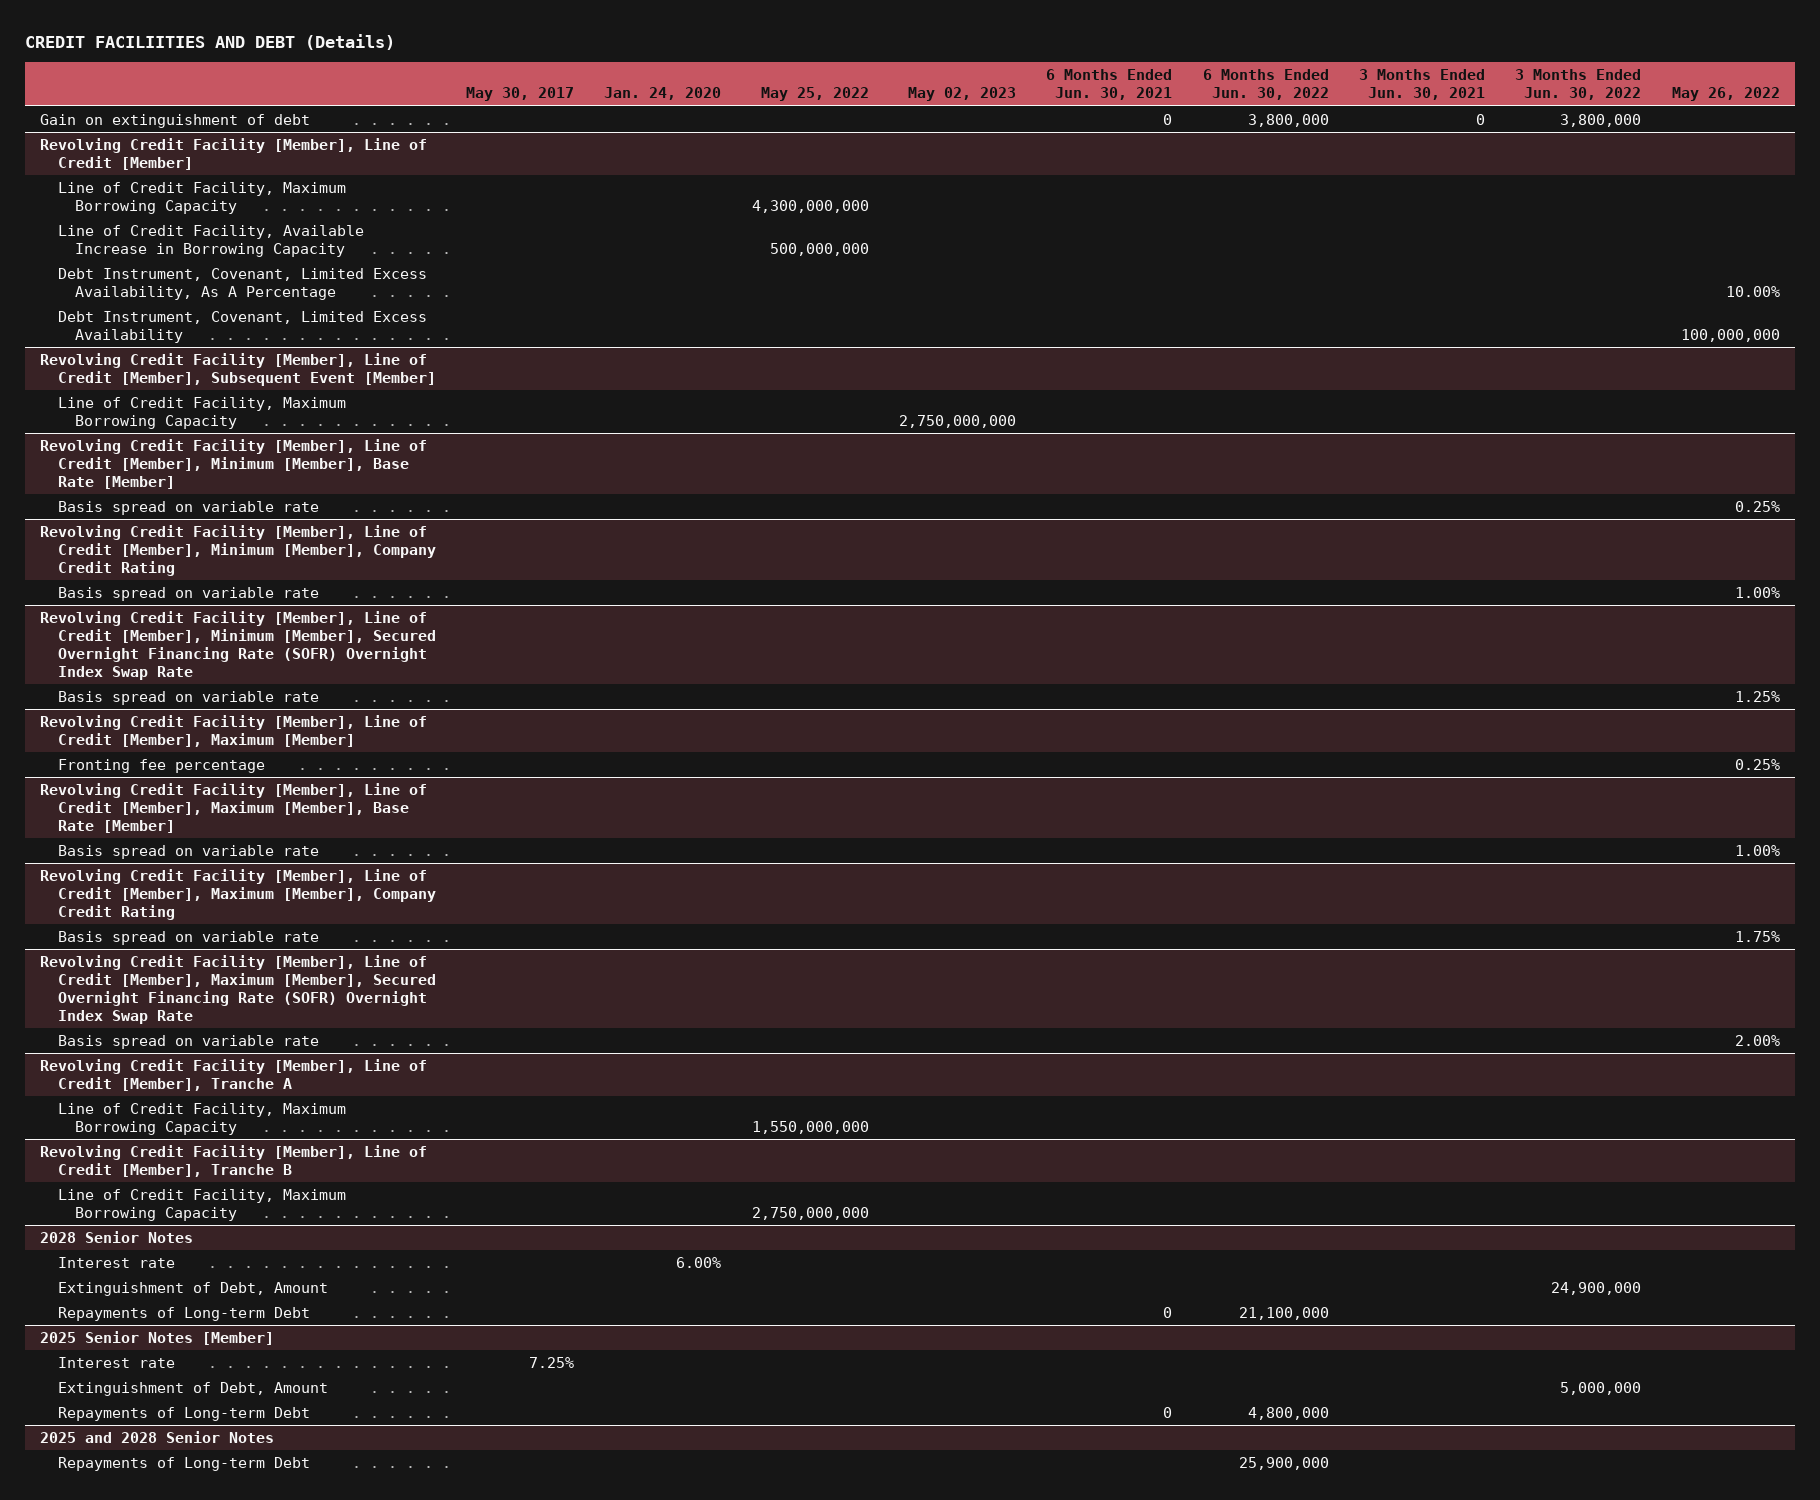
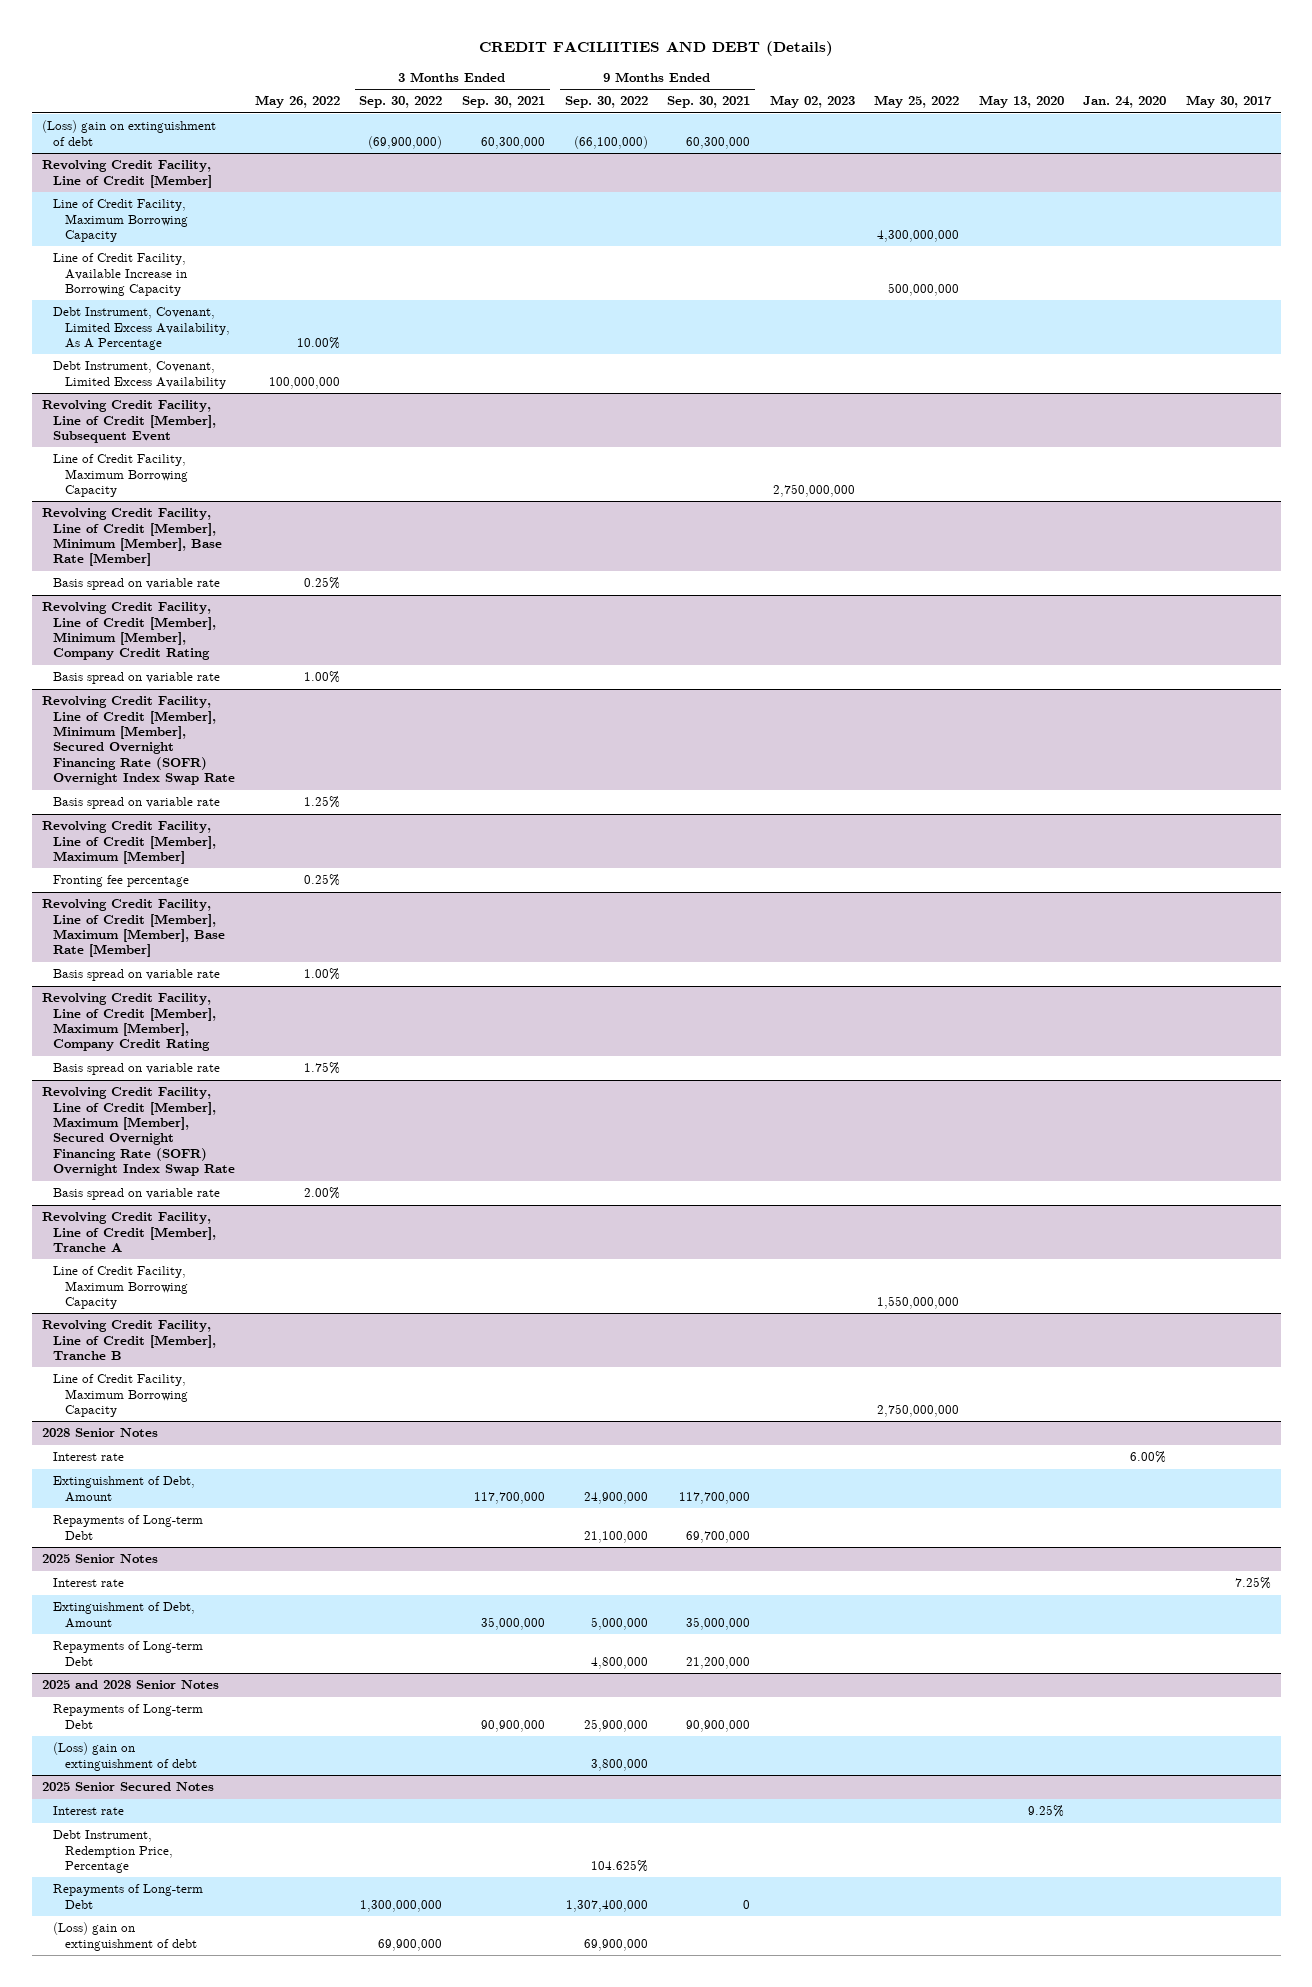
- | May 30, 2017 | Jan. 24, 2020 | May 25, 2022 | May 02, 2023 | 6 Months Ended Jun. 30, 2021 | 6 Months Ended Jun. 30, 2022 | 3 Months Ended Jun. 30, 2021 | 3 Months Ended Jun. 30, 2022 | May 26, 2022
+ | May 26, 2022 | 3 Months Ended Sep. 30, 2022 | 3 Months Ended Sep. 30, 2021 | 9 Months Ended Sep. 30, 2022 | 9 Months Ended Sep. 30, 2021 | May 02, 2023 | May 25, 2022 | May 13, 2020 | Jan. 24, 2020 | May 30, 2017
- Gain on extinguishment of debt | | | | | 0 | 3,800,000 | 0 | 3,800,000 |
- Revolving Credit Facility [Member], Line of Credit [Member]
+ (Loss) gain on extinguishment of debt | | (69,900,000) | 60,300,000 | (66,100,000) | 60,300,000 | | | | |
+ Revolving Credit Facility, Line of Credit [Member]
- Revolving Credit Facility [Member], Line of Credit [Member], Subsequent Event [Member]
+ Revolving Credit Facility, Line of Credit [Member], Subsequent Event
- Revolving Credit Facility [Member], Line of Credit [Member], Minimum [Member], Base Rate [Member]
+ Revolving Credit Facility, Line of Credit [Member], Minimum [Member], Base Rate [Member]
- Revolving Credit Facility [Member], Line of Credit [Member], Minimum [Member], Company Credit Rating
+ Revolving Credit Facility, Line of Credit [Member], Minimum [Member], Company Credit Rating
- Revolving Credit Facility [Member], Line of Credit [Member], Minimum [Member], Secured Overnight Financing Rate (SOFR) Overnight Index Swap Rate
+ Revolving Credit Facility, Line of Credit [Member], Minimum [Member], Secured Overnight Financing Rate (SOFR) Overnight Index Swap Rate
- Revolving Credit Facility [Member], Line of Credit [Member], Maximum [Member]
+ Revolving Credit Facility, Line of Credit [Member], Maximum [Member]
- Revolving Credit Facility [Member], Line of Credit [Member], Maximum [Member], Base Rate [Member]
+ Revolving Credit Facility, Line of Credit [Member], Maximum [Member], Base Rate [Member]
- Revolving Credit Facility [Member], Line of Credit [Member], Maximum [Member], Company Credit Rating
+ Revolving Credit Facility, Line of Credit [Member], Maximum [Member], Company Credit Rating
- Revolving Credit Facility [Member], Line of Credit [Member], Maximum [Member], Secured Overnight Financing Rate (SOFR) Overnight Index Swap Rate
+ Revolving Credit Facility, Line of Credit [Member], Maximum [Member], Secured Overnight Financing Rate (SOFR) Overnight Index Swap Rate
- Revolving Credit Facility [Member], Line of Credit [Member], Tranche A
+ Revolving Credit Facility, Line of Credit [Member], Tranche A
- Revolving Credit Facility [Member], Line of Credit [Member], Tranche B
+ Revolving Credit Facility, Line of Credit [Member], Tranche B
- 2025 Senior Notes [Member]
+ 2025 Senior Notes
@ 2025 and 2028 Senior Notes
+ (Loss) gain on extinguishment of debt | | | | 3,800,000 | | | | | |
+ 2025 Senior Secured Notes
+ Interest rate | | | | | | | | 9.25% | |
+ Debt Instrument, Redemption Price, Percentage | | | | 104.625% | | | | | |
+ Repayments of Long-term Debt | | 1,300,000,000 | | 1,307,400,000 | 0 | | | | |
+ (Loss) gain on extinguishment of debt | | 69,900,000 | | 69,900,000 | | | | | |

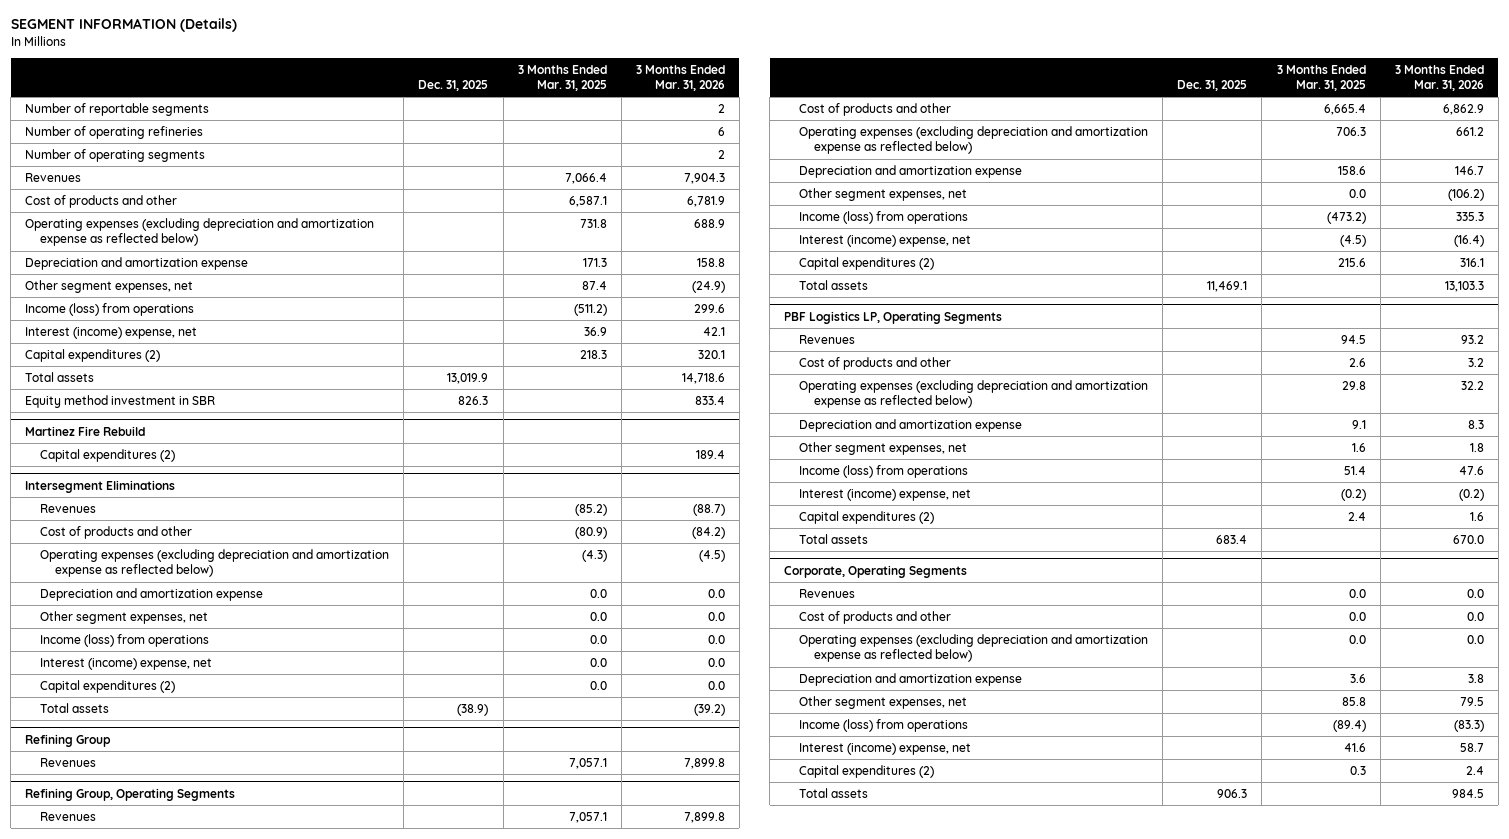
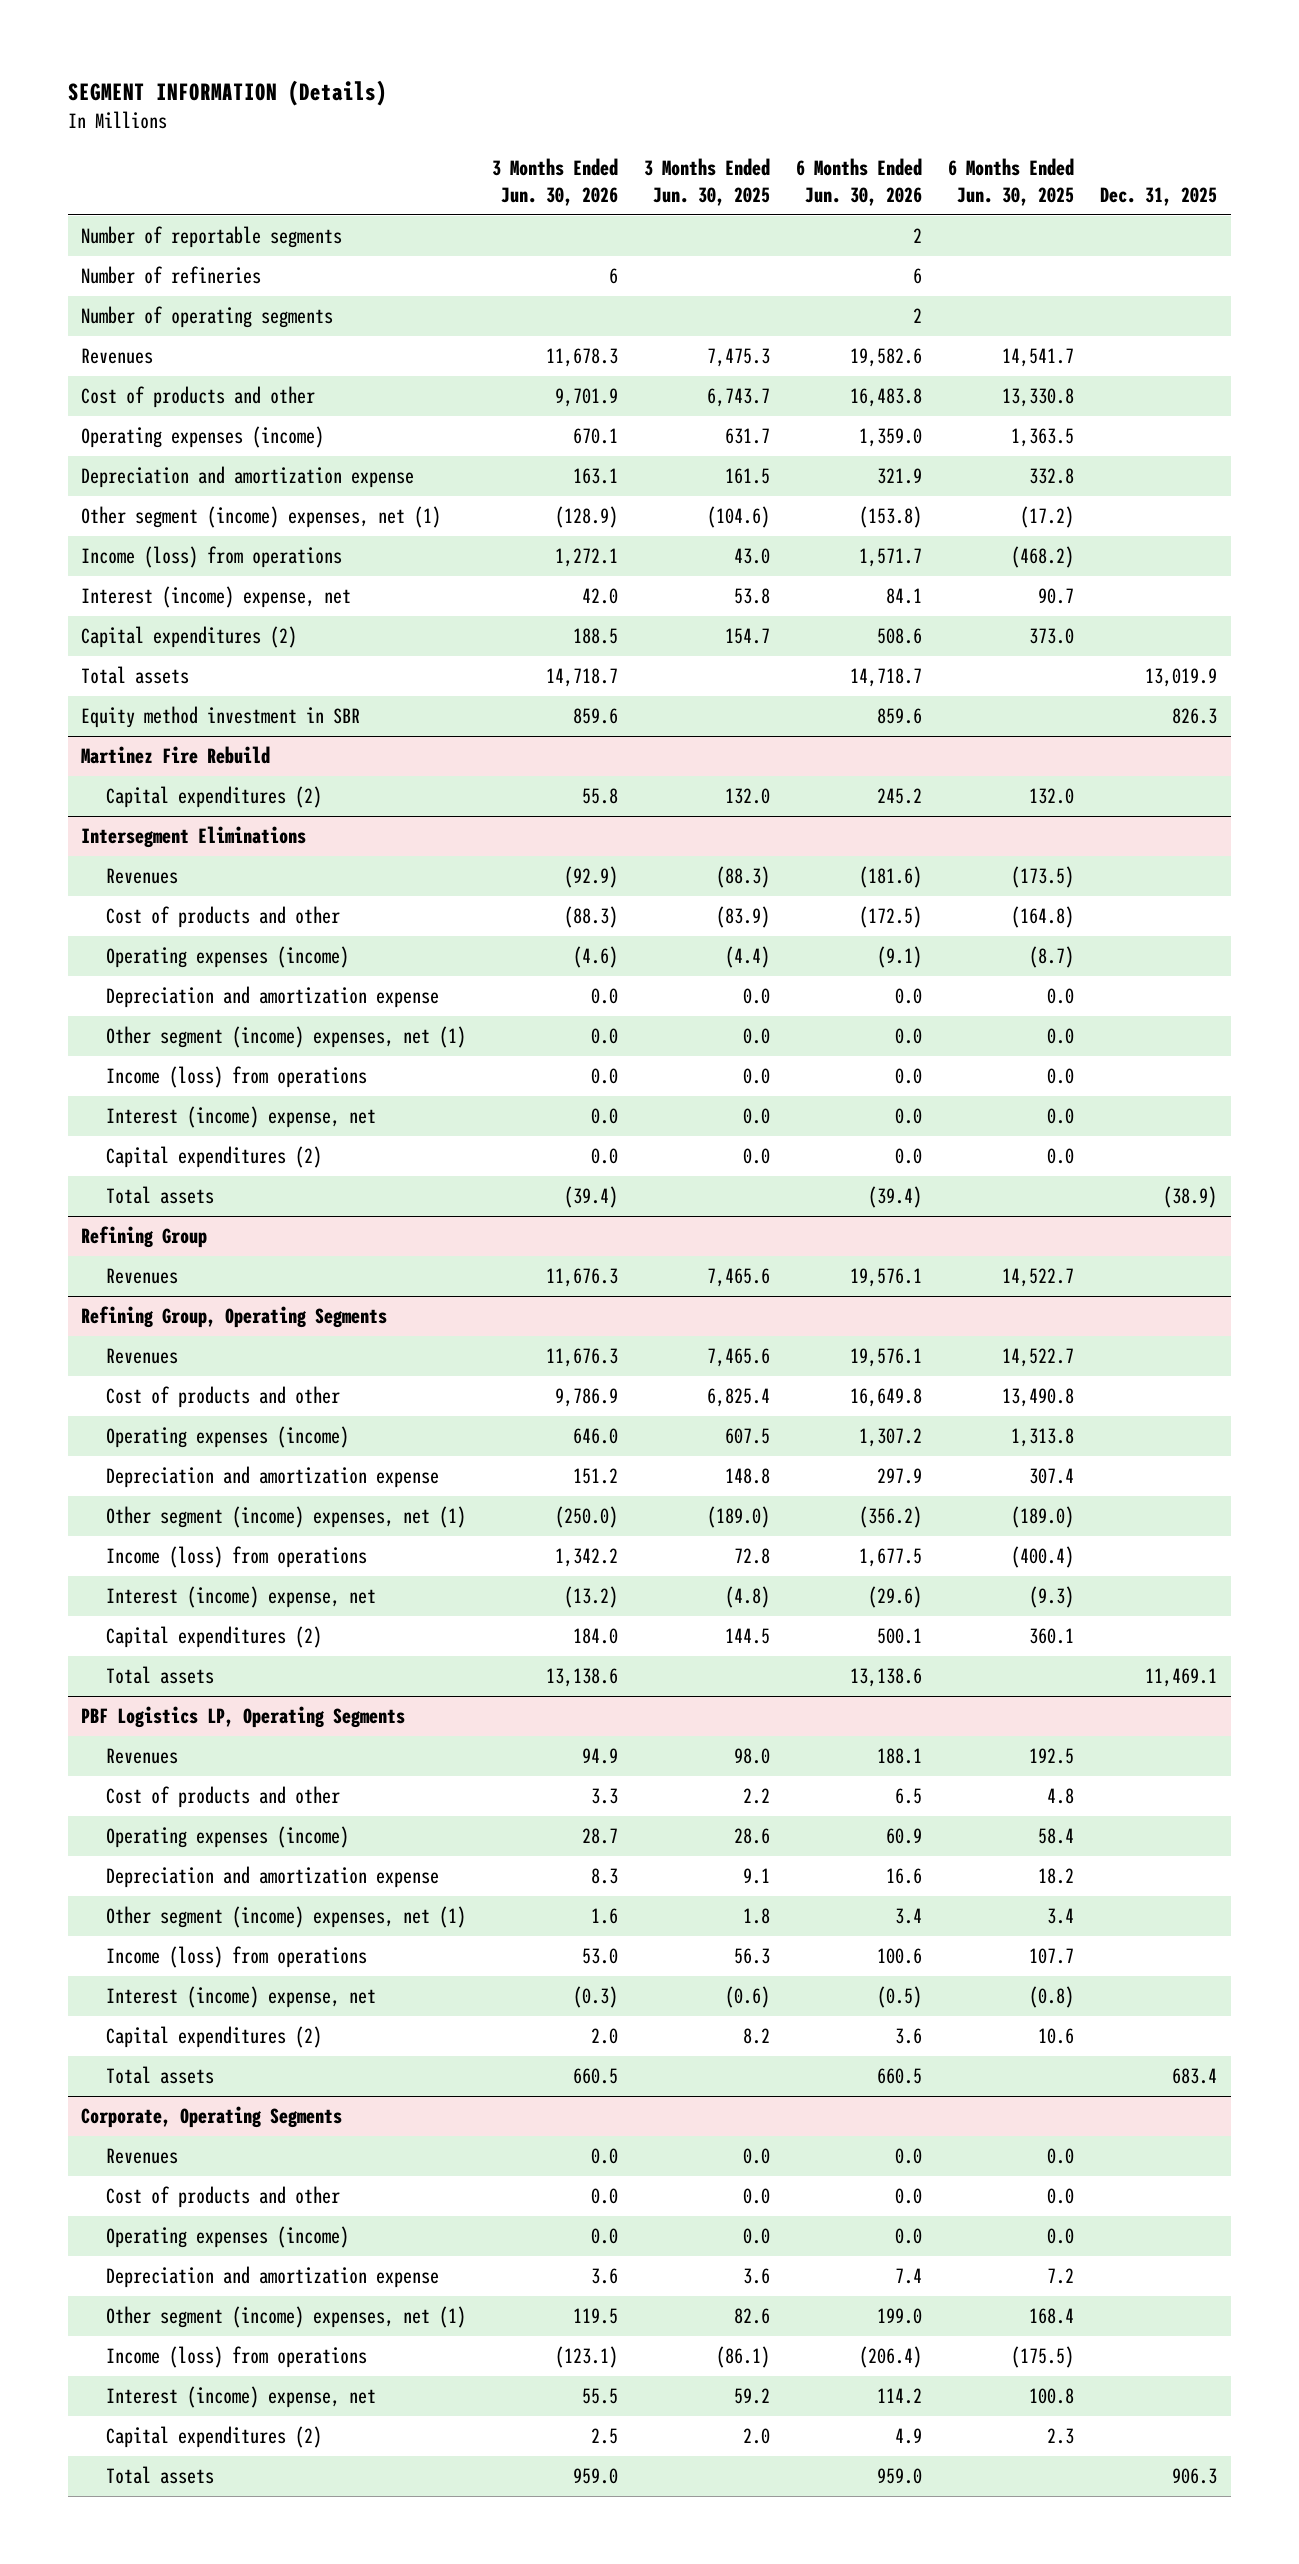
- | Dec. 31, 2025 | 3 Months Ended Mar. 31, 2025 | 3 Months Ended Mar. 31, 2026
+ | 3 Months Ended Jun. 30, 2026 | 3 Months Ended Jun. 30, 2025 | 6 Months Ended Jun. 30, 2026 | 6 Months Ended Jun. 30, 2025 | Dec. 31, 2025
- Number of operating refineries | | | 6
+ Number of refineries | 6 | | 6 | |
- Operating expenses (excluding depreciation and amortization expense as reflected below) | | 731.8 | 688.9
+ Operating expenses (income) | 670.1 | 631.7 | 1,359.0 | 1,363.5 |
- Other segment expenses, net | | 87.4 | (24.9)
+ Other segment (income) expenses, net (1) | (128.9) | (104.6) | (153.8) | (17.2) |
@ Intersegment Eliminations
- Operating expenses (excluding depreciation and amortization expense as reflected below) | | (4.3) | (4.5)
+ Operating expenses (income) | (4.6) | (4.4) | (9.1) | (8.7) |
- Other segment expenses, net | | 0.0 | 0.0
+ Other segment (income) expenses, net (1) | 0.0 | 0.0 | 0.0 | 0.0 |
@ Refining Group, Operating Segments
- Operating expenses (excluding depreciation and amortization expense as reflected below) | | 706.3 | 661.2
+ Operating expenses (income) | 646.0 | 607.5 | 1,307.2 | 1,313.8 |
- Other segment expenses, net | | 0.0 | (106.2)
+ Other segment (income) expenses, net (1) | (250.0) | (189.0) | (356.2) | (189.0) |
@ PBF Logistics LP, Operating Segments
- Operating expenses (excluding depreciation and amortization expense as reflected below) | | 29.8 | 32.2
+ Operating expenses (income) | 28.7 | 28.6 | 60.9 | 58.4 |
- Other segment expenses, net | | 1.6 | 1.8
+ Other segment (income) expenses, net (1) | 1.6 | 1.8 | 3.4 | 3.4 |
@ Corporate, Operating Segments
- Operating expenses (excluding depreciation and amortization expense as reflected below) | | 0.0 | 0.0
+ Operating expenses (income) | 0.0 | 0.0 | 0.0 | 0.0 |
- Other segment expenses, net | | 85.8 | 79.5
+ Other segment (income) expenses, net (1) | 119.5 | 82.6 | 199.0 | 168.4 |

